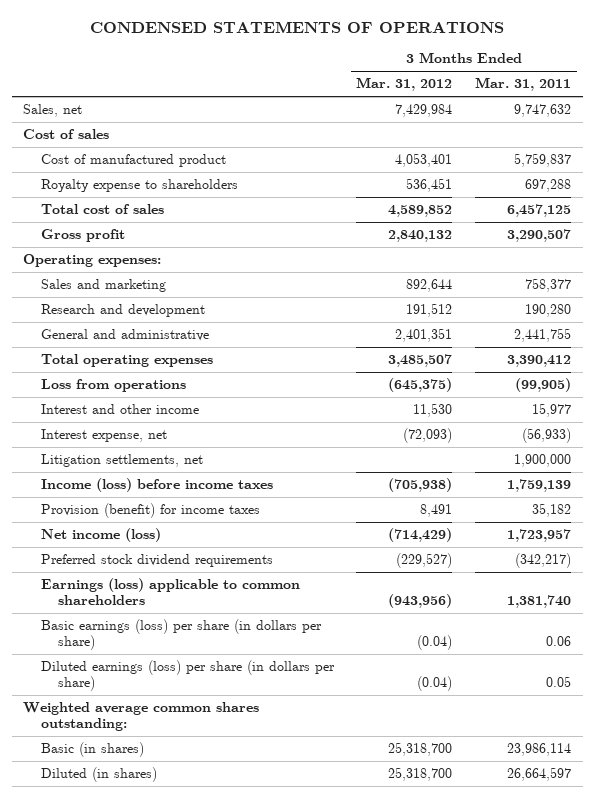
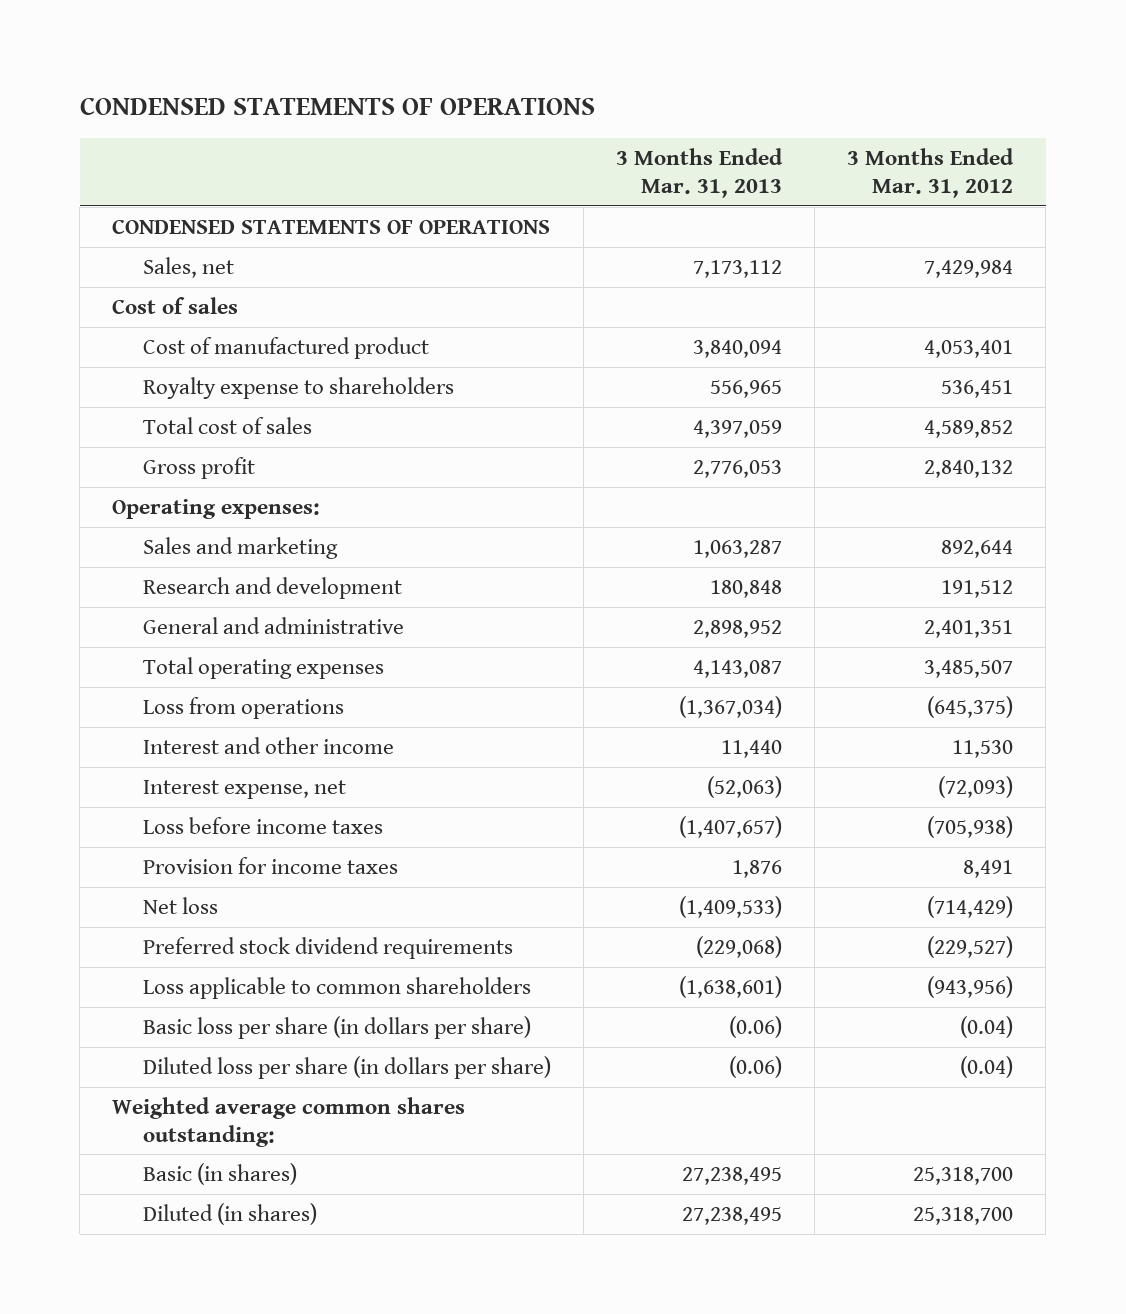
- | 3 Months Ended Mar. 31, 2012 | 3 Months Ended Mar. 31, 2011
+ | 3 Months Ended Mar. 31, 2013 | 3 Months Ended Mar. 31, 2012
+ CONDENSED STATEMENTS OF OPERATIONS
- Litigation settlements, net | | 1,900,000
- Income (loss) before income taxes | (705,938) | 1,759,139
- Provision (benefit) for income taxes | 8,491 | 35,182
- Net income (loss) | (714,429) | 1,723,957
+ Loss before income taxes | (1,407,657) | (705,938)
+ Provision for income taxes | 1,876 | 8,491
+ Net loss | (1,409,533) | (714,429)
- Earnings (loss) applicable to common shareholders | (943,956) | 1,381,740
- Basic earnings (loss) per share (in dollars per share) | (0.04) | 0.06
- Diluted earnings (loss) per share (in dollars per share) | (0.04) | 0.05
+ Loss applicable to common shareholders | (1,638,601) | (943,956)
+ Basic loss per share (in dollars per share) | (0.06) | (0.04)
+ Diluted loss per share (in dollars per share) | (0.06) | (0.04)

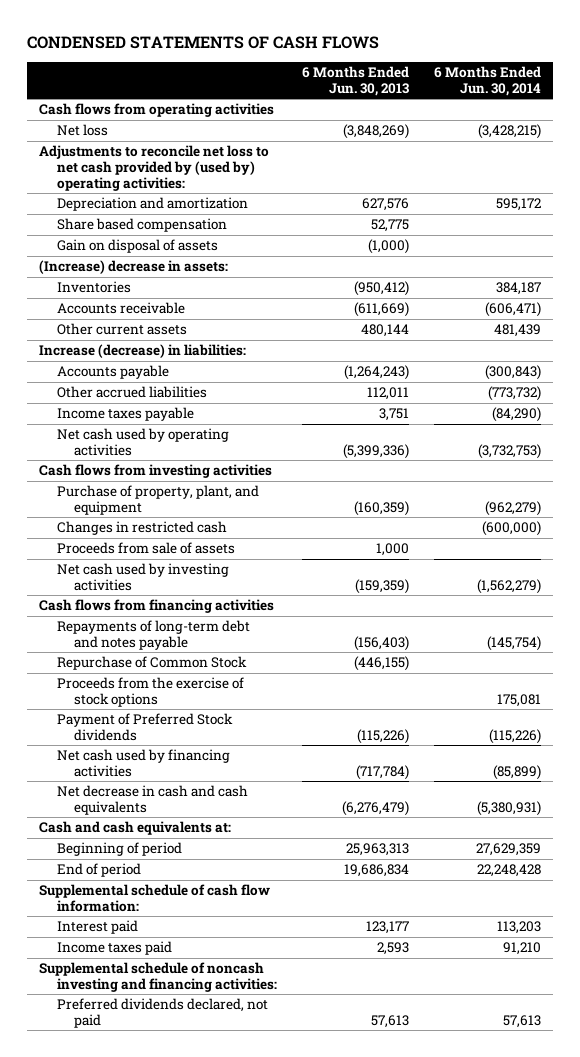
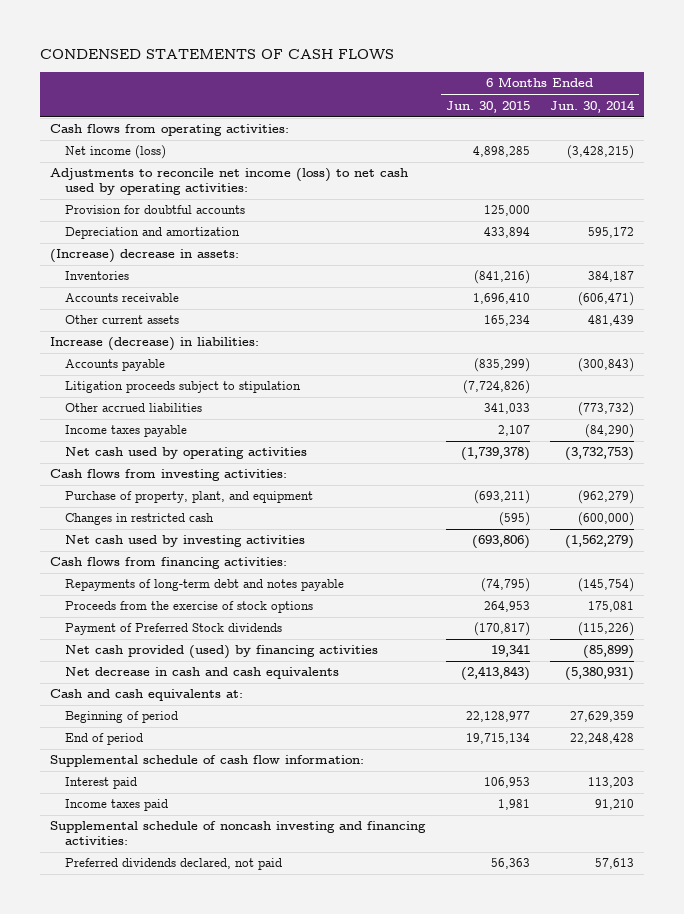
- | 6 Months Ended Jun. 30, 2013 | 6 Months Ended Jun. 30, 2014
+ | 6 Months Ended Jun. 30, 2015 | 6 Months Ended Jun. 30, 2014
- Cash flows from operating activities
- Net loss | (3,848,269) | (3,428,215)
- Adjustments to reconcile net loss to net cash provided by (used by) operating activities:
+ Cash flows from operating activities:
+ Net income (loss) | 4,898,285 | (3,428,215)
+ Adjustments to reconcile net income (loss) to net cash used by operating activities:
+ Provision for doubtful accounts | 125,000 |
- Share based compensation | 52,775 |
- Gain on disposal of assets | (1,000) |
+ Litigation proceeds subject to stipulation | (7,724,826) |
- Cash flows from investing activities
+ Cash flows from investing activities:
- Proceeds from sale of assets | 1,000 |
- Cash flows from financing activities
+ Cash flows from financing activities:
- Repurchase of Common Stock | (446,155) |
- Net cash used by financing activities | (717,784) | (85,899)
+ Net cash provided (used) by financing activities | 19,341 | (85,899)

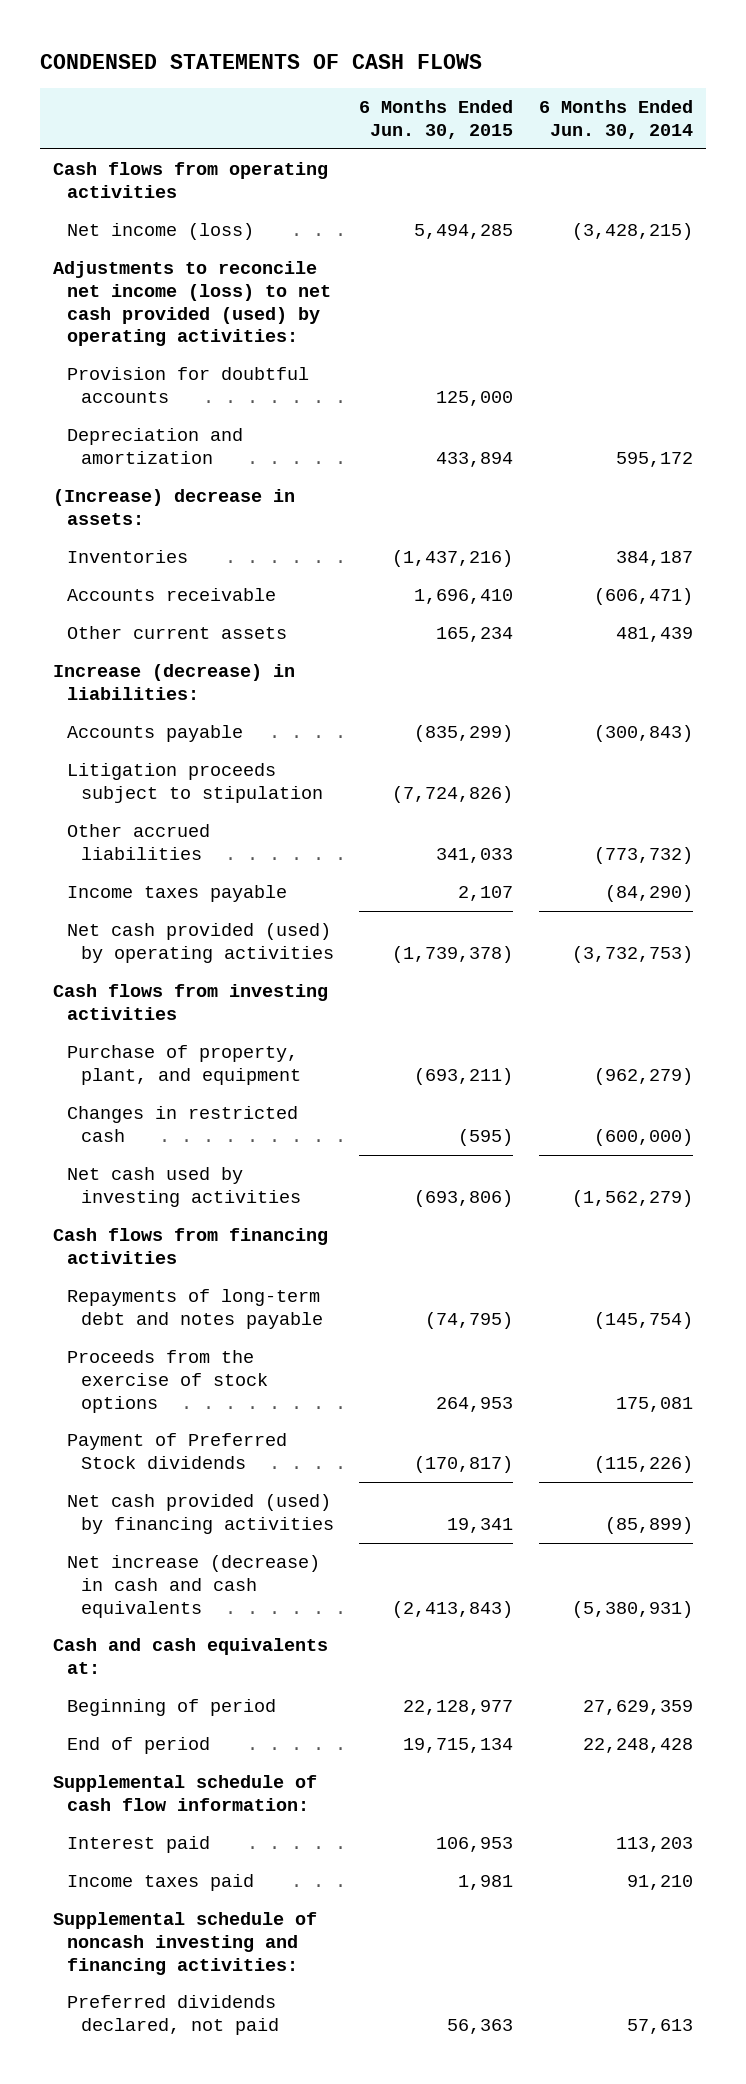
- Cash flows from operating activities:
- Net income (loss) | 4,898,285 | (3,428,215)
- Adjustments to reconcile net income (loss) to net cash used by operating activities:
+ Cash flows from operating activities
+ Net income (loss) | 5,494,285 | (3,428,215)
+ Adjustments to reconcile net income (loss) to net cash provided (used) by operating activities:
- Inventories | (841,216) | 384,187
+ Inventories | (1,437,216) | 384,187
- Net cash used by operating activities | (1,739,378) | (3,732,753)
- Cash flows from investing activities:
+ Net cash provided (used) by operating activities | (1,739,378) | (3,732,753)
+ Cash flows from investing activities
- Cash flows from financing activities:
+ Cash flows from financing activities
- Net decrease in cash and cash equivalents | (2,413,843) | (5,380,931)
+ Net increase (decrease) in cash and cash equivalents | (2,413,843) | (5,380,931)

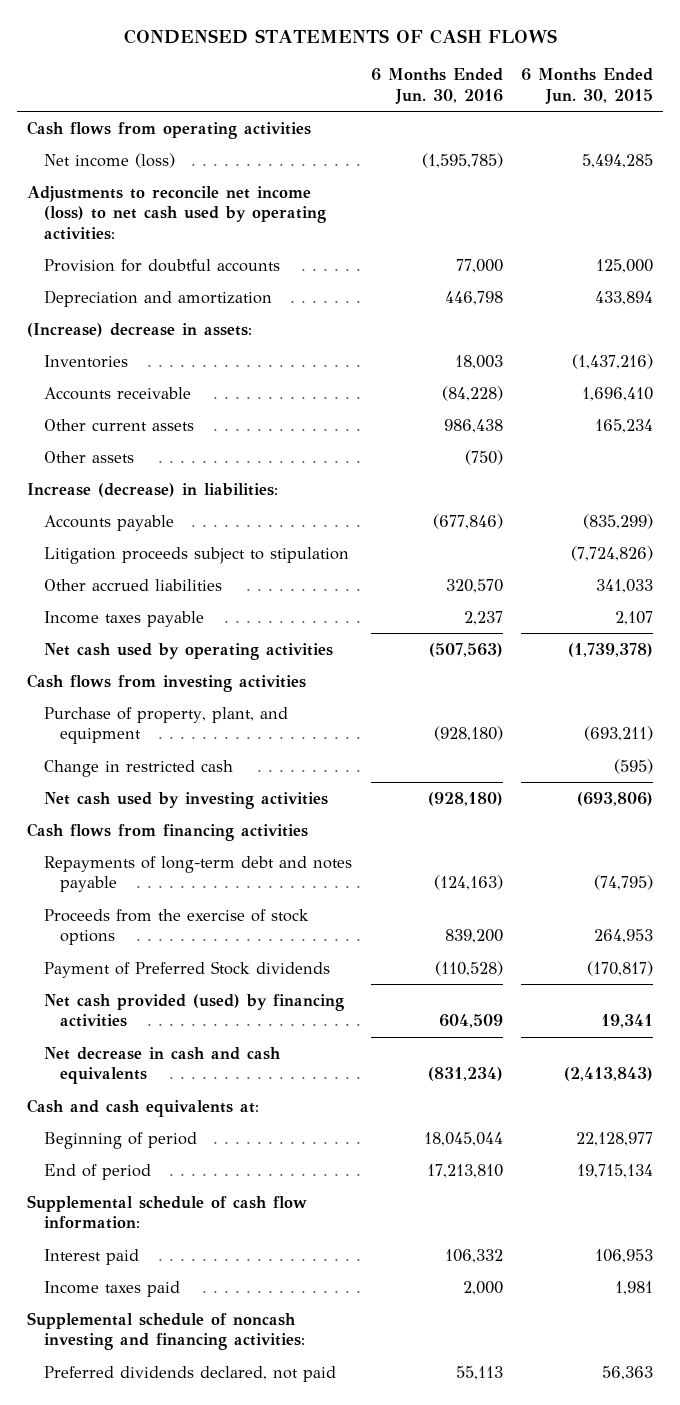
- | 6 Months Ended Jun. 30, 2015 | 6 Months Ended Jun. 30, 2014
+ | 6 Months Ended Jun. 30, 2016 | 6 Months Ended Jun. 30, 2015
- Adjustments to reconcile net income (loss) to net cash provided (used) by operating activities:
+ Adjustments to reconcile net income (loss) to net cash used by operating activities:
+ Other assets | (750) |
- Net cash provided (used) by operating activities | (1,739,378) | (3,732,753)
+ Net cash used by operating activities | (507,563) | (1,739,378)
- Changes in restricted cash | (595) | (600,000)
+ Change in restricted cash | | (595)
- Net increase (decrease) in cash and cash equivalents | (2,413,843) | (5,380,931)
+ Net decrease in cash and cash equivalents | (831,234) | (2,413,843)

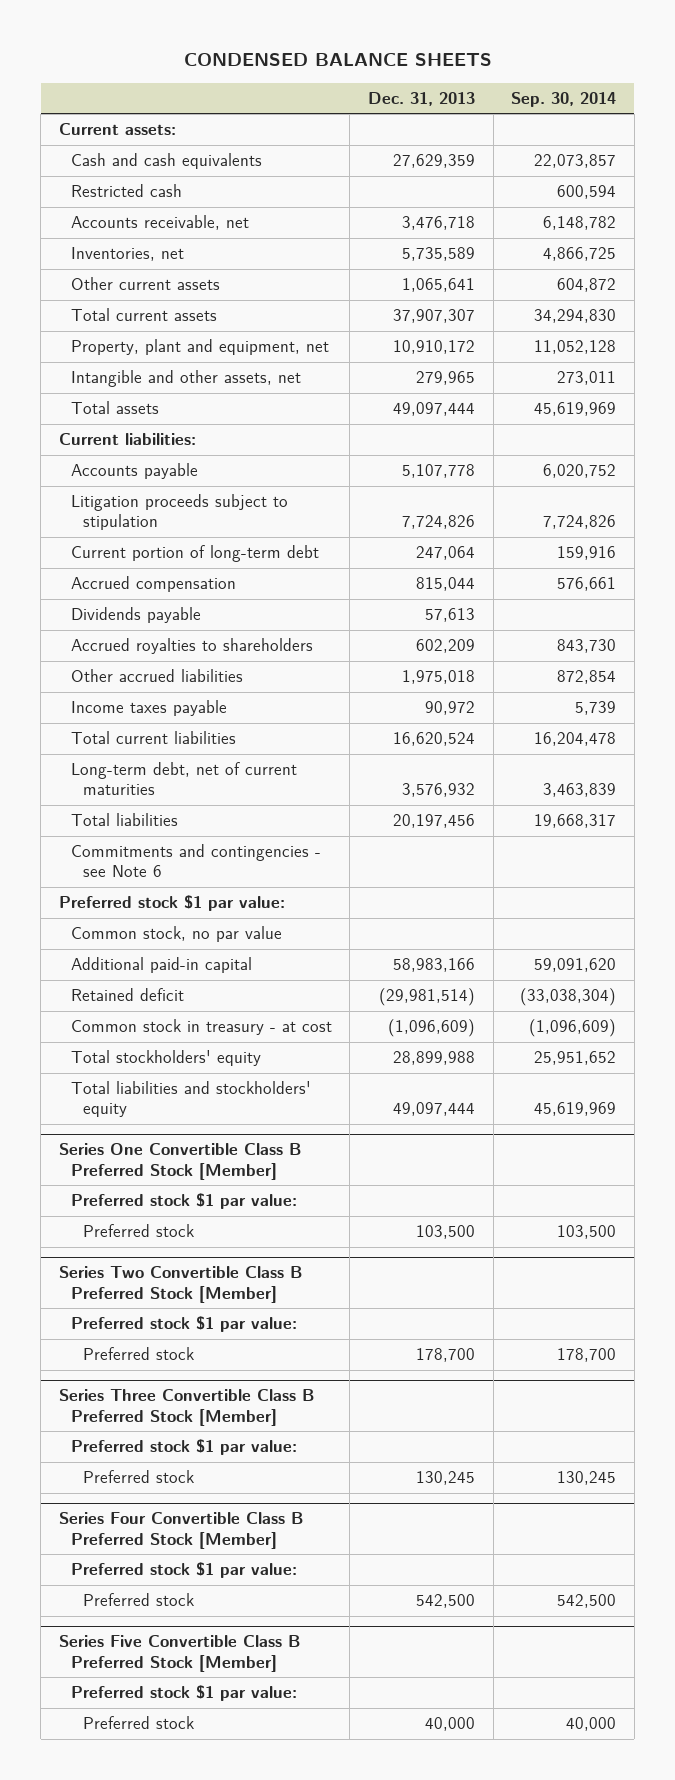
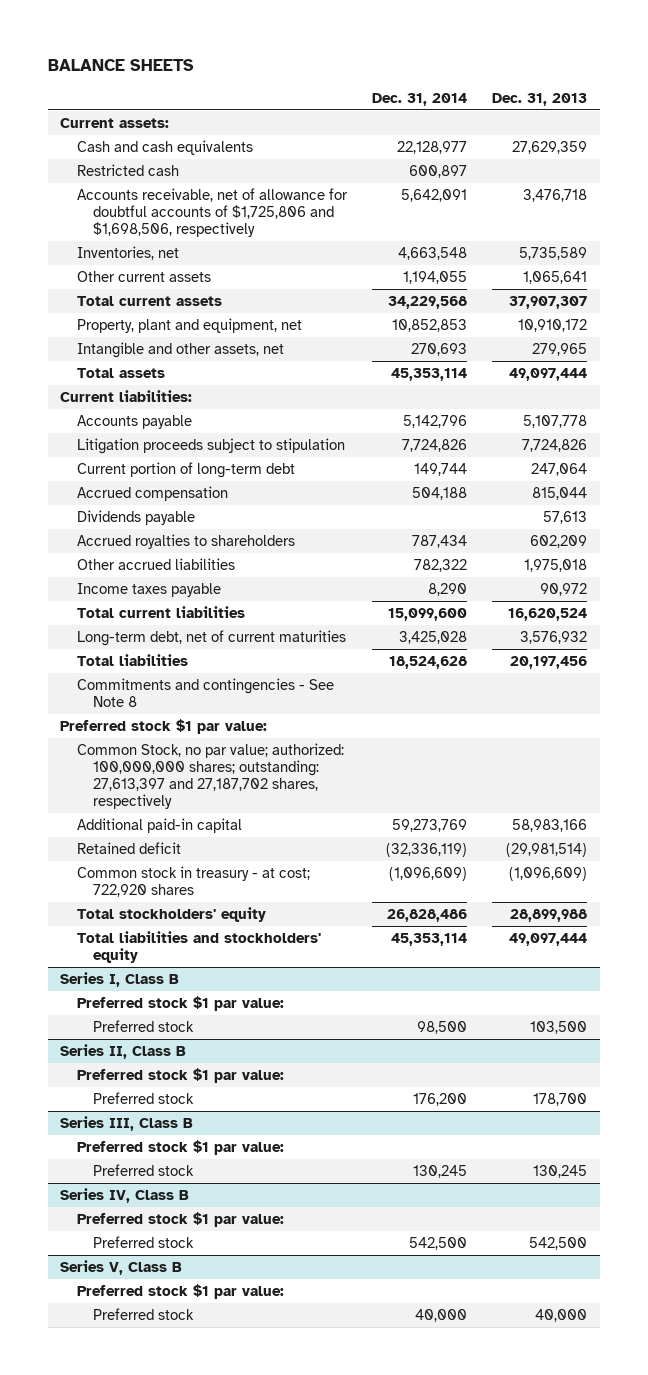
- CONDENSED BALANCE SHEETS
+ BALANCE SHEETS
- | Dec. 31, 2013 | Sep. 30, 2014
+ | Dec. 31, 2014 | Dec. 31, 2013
- Accounts receivable, net | 3,476,718 | 6,148,782
+ Accounts receivable, net of allowance for doubtful accounts of $1,725,806 and $1,698,506, respectively | 5,642,091 | 3,476,718
- Commitments and contingencies - see Note 6
+ Commitments and contingencies - See Note 8
- Common stock, no par value
+ Common Stock, no par value; authorized: 100,000,000 shares; outstanding: 27,613,397 and 27,187,702 shares, respectively
- Common stock in treasury - at cost | (1,096,609) | (1,096,609)
+ Common stock in treasury - at cost; 722,920 shares | (1,096,609) | (1,096,609)
- Series One Convertible Class B Preferred Stock [Member]
+ Series I, Class B
- Series Two Convertible Class B Preferred Stock [Member]
+ Series II, Class B
- Series Three Convertible Class B Preferred Stock [Member]
+ Series III, Class B
- Series Four Convertible Class B Preferred Stock [Member]
+ Series IV, Class B
- Series Five Convertible Class B Preferred Stock [Member]
+ Series V, Class B

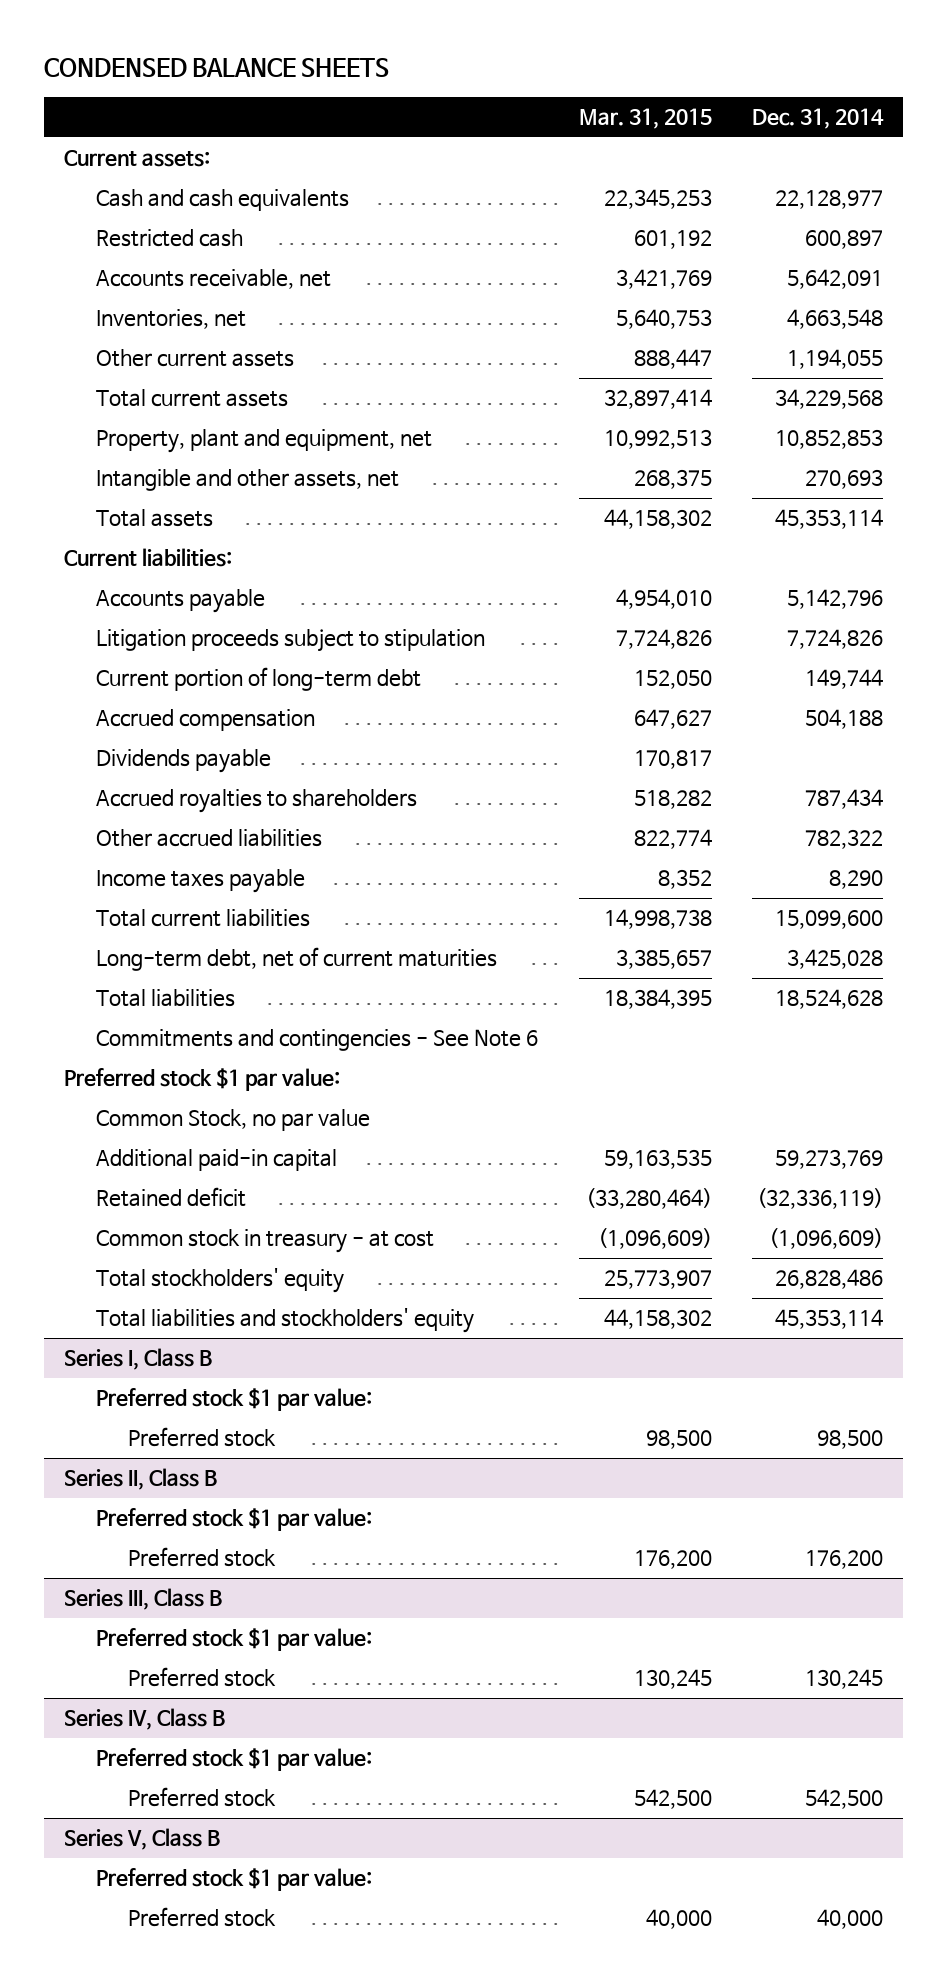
- BALANCE SHEETS
+ CONDENSED BALANCE SHEETS
- | Dec. 31, 2014 | Dec. 31, 2013
+ | Mar. 31, 2015 | Dec. 31, 2014
- Accounts receivable, net of allowance for doubtful accounts of $1,725,806 and $1,698,506, respectively | 5,642,091 | 3,476,718
+ Accounts receivable, net | 3,421,769 | 5,642,091
- Commitments and contingencies - See Note 8
+ Commitments and contingencies - See Note 6
- Common Stock, no par value; authorized: 100,000,000 shares; outstanding: 27,613,397 and 27,187,702 shares, respectively
+ Common Stock, no par value
- Common stock in treasury - at cost; 722,920 shares | (1,096,609) | (1,096,609)
+ Common stock in treasury - at cost | (1,096,609) | (1,096,609)

